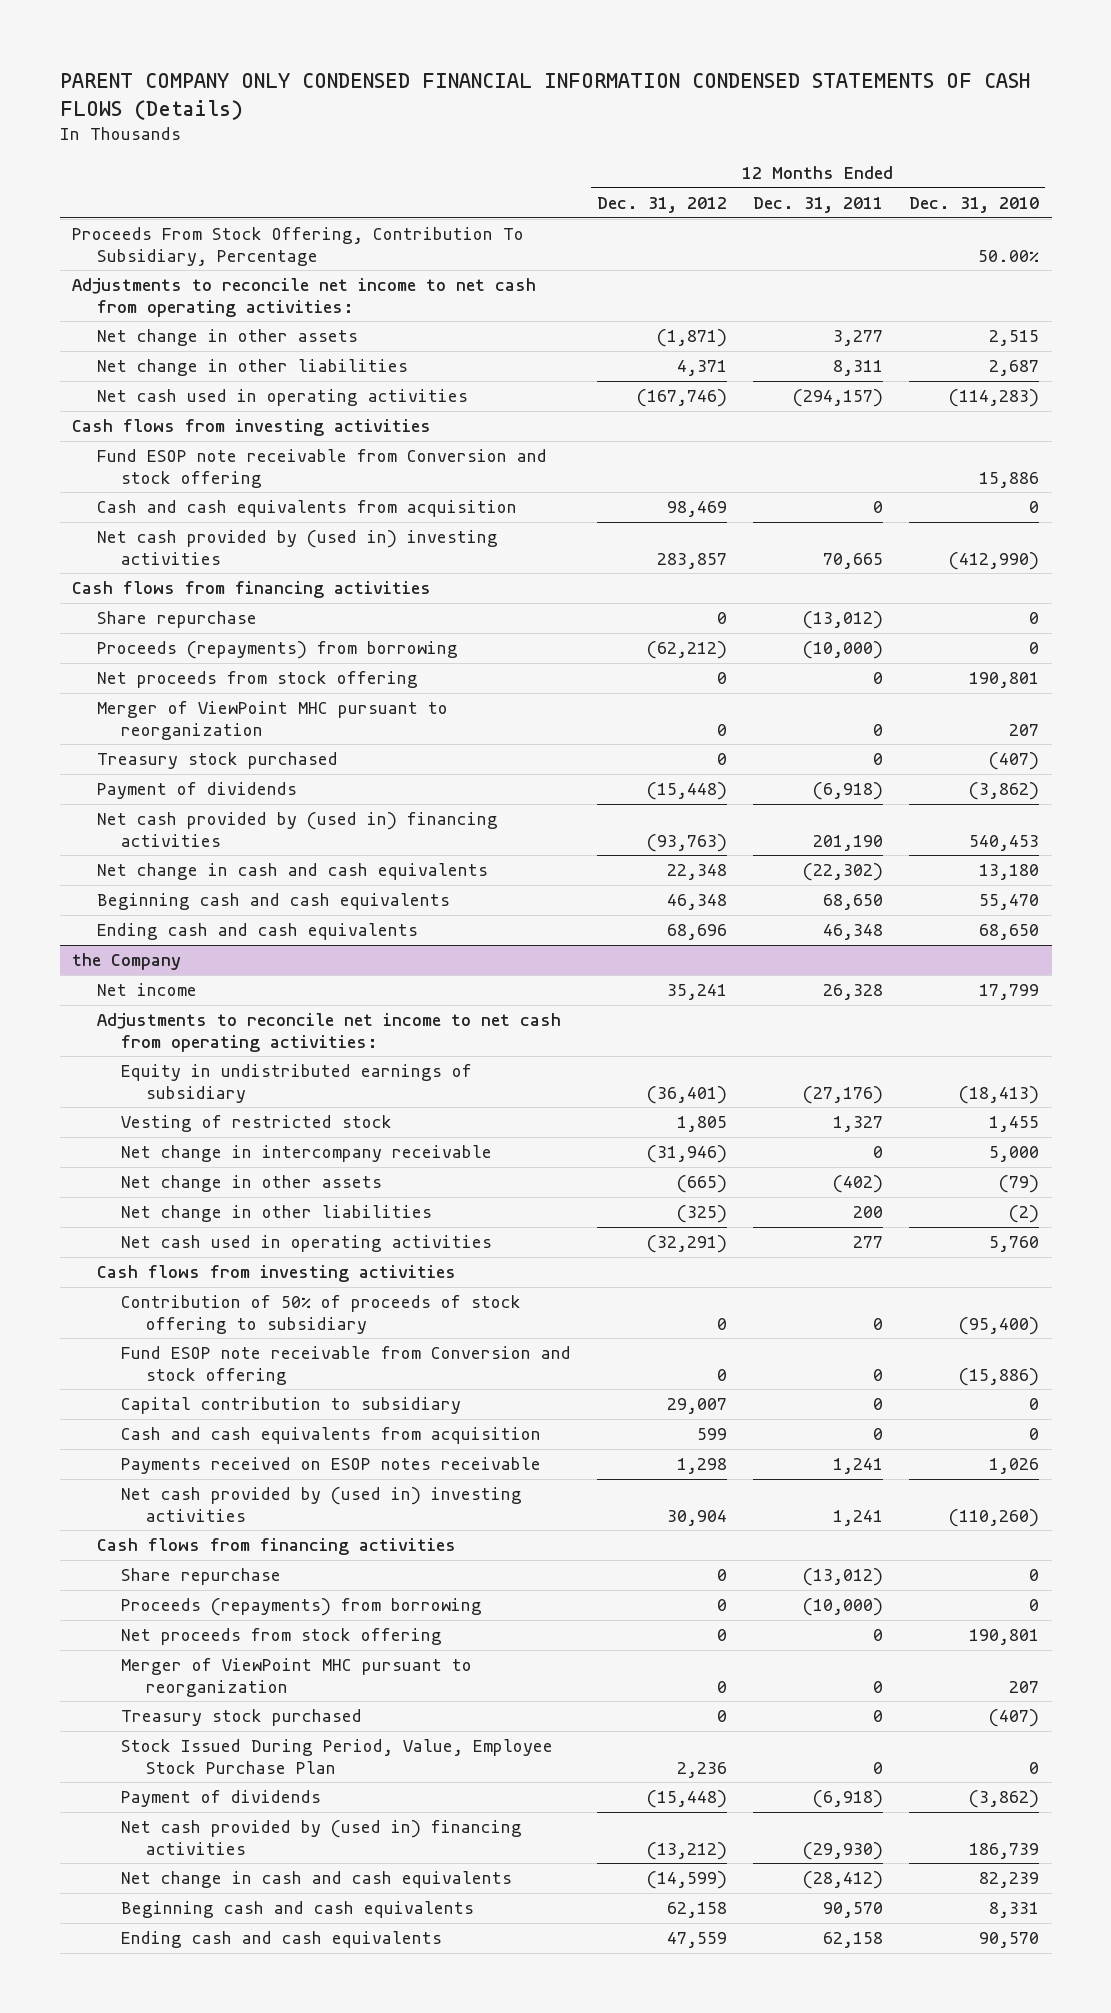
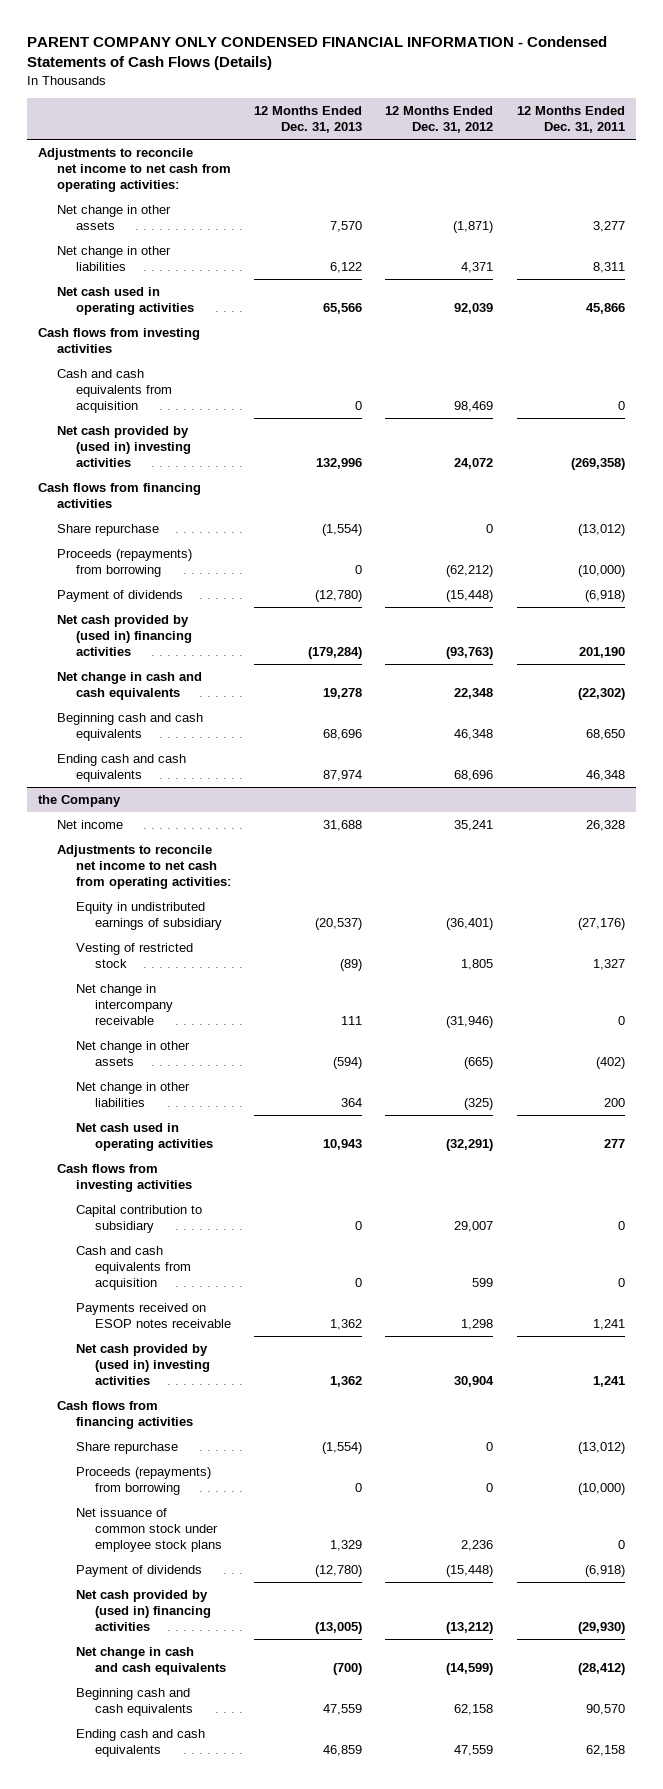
- PARENT COMPANY ONLY CONDENSED FINANCIAL INFORMATION CONDENSED STATEMENTS OF CASH FLOWS (Details)
+ PARENT COMPANY ONLY CONDENSED FINANCIAL INFORMATION - Condensed Statements of Cash Flows (Details)
- | 12 Months Ended Dec. 31, 2012 | 12 Months Ended Dec. 31, 2011 | 12 Months Ended Dec. 31, 2010
+ | 12 Months Ended Dec. 31, 2013 | 12 Months Ended Dec. 31, 2012 | 12 Months Ended Dec. 31, 2011
- Proceeds From Stock Offering, Contribution To Subsidiary, Percentage | | | 50.00%
- Net cash used in operating activities | (167,746) | (294,157) | (114,283)
+ Net cash used in operating activities | 65,566 | 92,039 | 45,866
- Fund ESOP note receivable from Conversion and stock offering | | | 15,886
- Net cash provided by (used in) investing activities | 283,857 | 70,665 | (412,990)
+ Net cash provided by (used in) investing activities | 132,996 | 24,072 | (269,358)
- Net proceeds from stock offering | 0 | 0 | 190,801
- Merger of ViewPoint MHC pursuant to reorganization | 0 | 0 | 207
- Treasury stock purchased | 0 | 0 | (407)
@ the Company
- Contribution of 50% of proceeds of stock offering to subsidiary | 0 | 0 | (95,400)
- Fund ESOP note receivable from Conversion and stock offering | 0 | 0 | (15,886)
- Net proceeds from stock offering | 0 | 0 | 190,801
- Merger of ViewPoint MHC pursuant to reorganization | 0 | 0 | 207
- Treasury stock purchased | 0 | 0 | (407)
- Stock Issued During Period, Value, Employee Stock Purchase Plan | 2,236 | 0 | 0
+ Net issuance of common stock under employee stock plans | 1,329 | 2,236 | 0

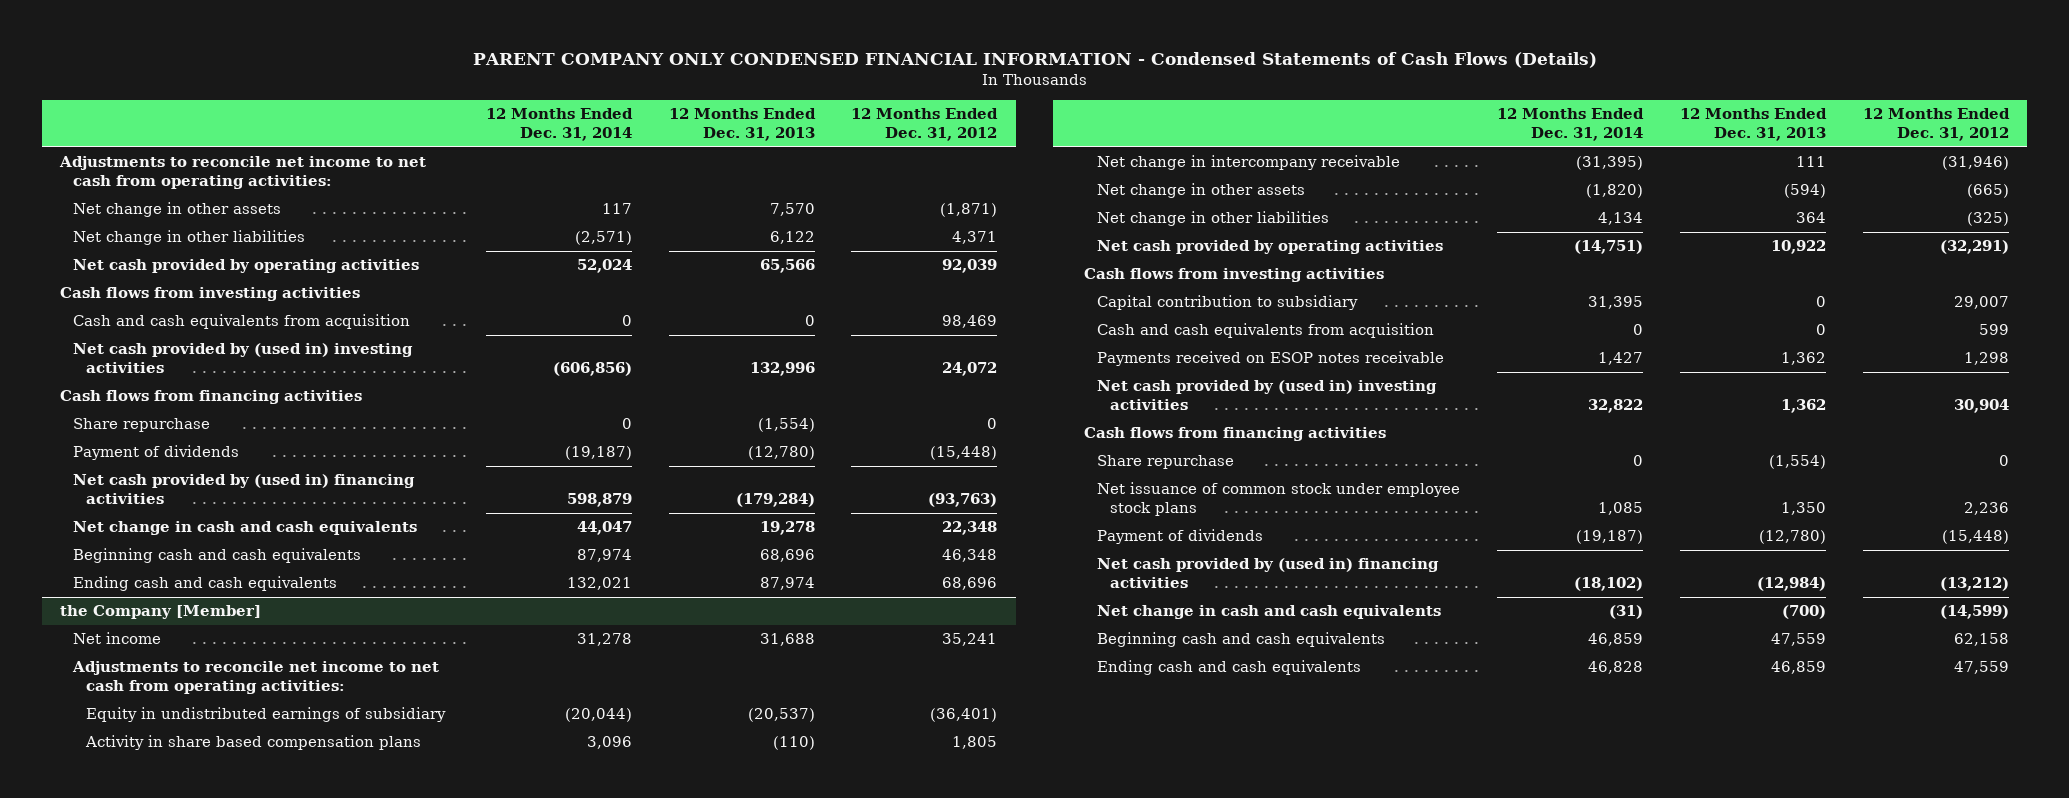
- | 12 Months Ended Dec. 31, 2013 | 12 Months Ended Dec. 31, 2012 | 12 Months Ended Dec. 31, 2011
+ | 12 Months Ended Dec. 31, 2014 | 12 Months Ended Dec. 31, 2013 | 12 Months Ended Dec. 31, 2012
- Net cash used in operating activities | 65,566 | 92,039 | 45,866
+ Net cash provided by operating activities | 52,024 | 65,566 | 92,039
- Proceeds (repayments) from borrowing | 0 | (62,212) | (10,000)
- the Company
+ the Company [Member]
- Vesting of restricted stock | (89) | 1,805 | 1,327
+ Activity in share based compensation plans | 3,096 | (110) | 1,805
- Net cash used in operating activities | 10,943 | (32,291) | 277
+ Net cash provided by operating activities | (14,751) | 10,922 | (32,291)
- Proceeds (repayments) from borrowing | 0 | 0 | (10,000)
- Net issuance of common stock under employee stock plans | 1,329 | 2,236 | 0
+ Net issuance of common stock under employee stock plans | 1,085 | 1,350 | 2,236
- Net cash provided by (used in) financing activities | (13,005) | (13,212) | (29,930)
+ Net cash provided by (used in) financing activities | (18,102) | (12,984) | (13,212)

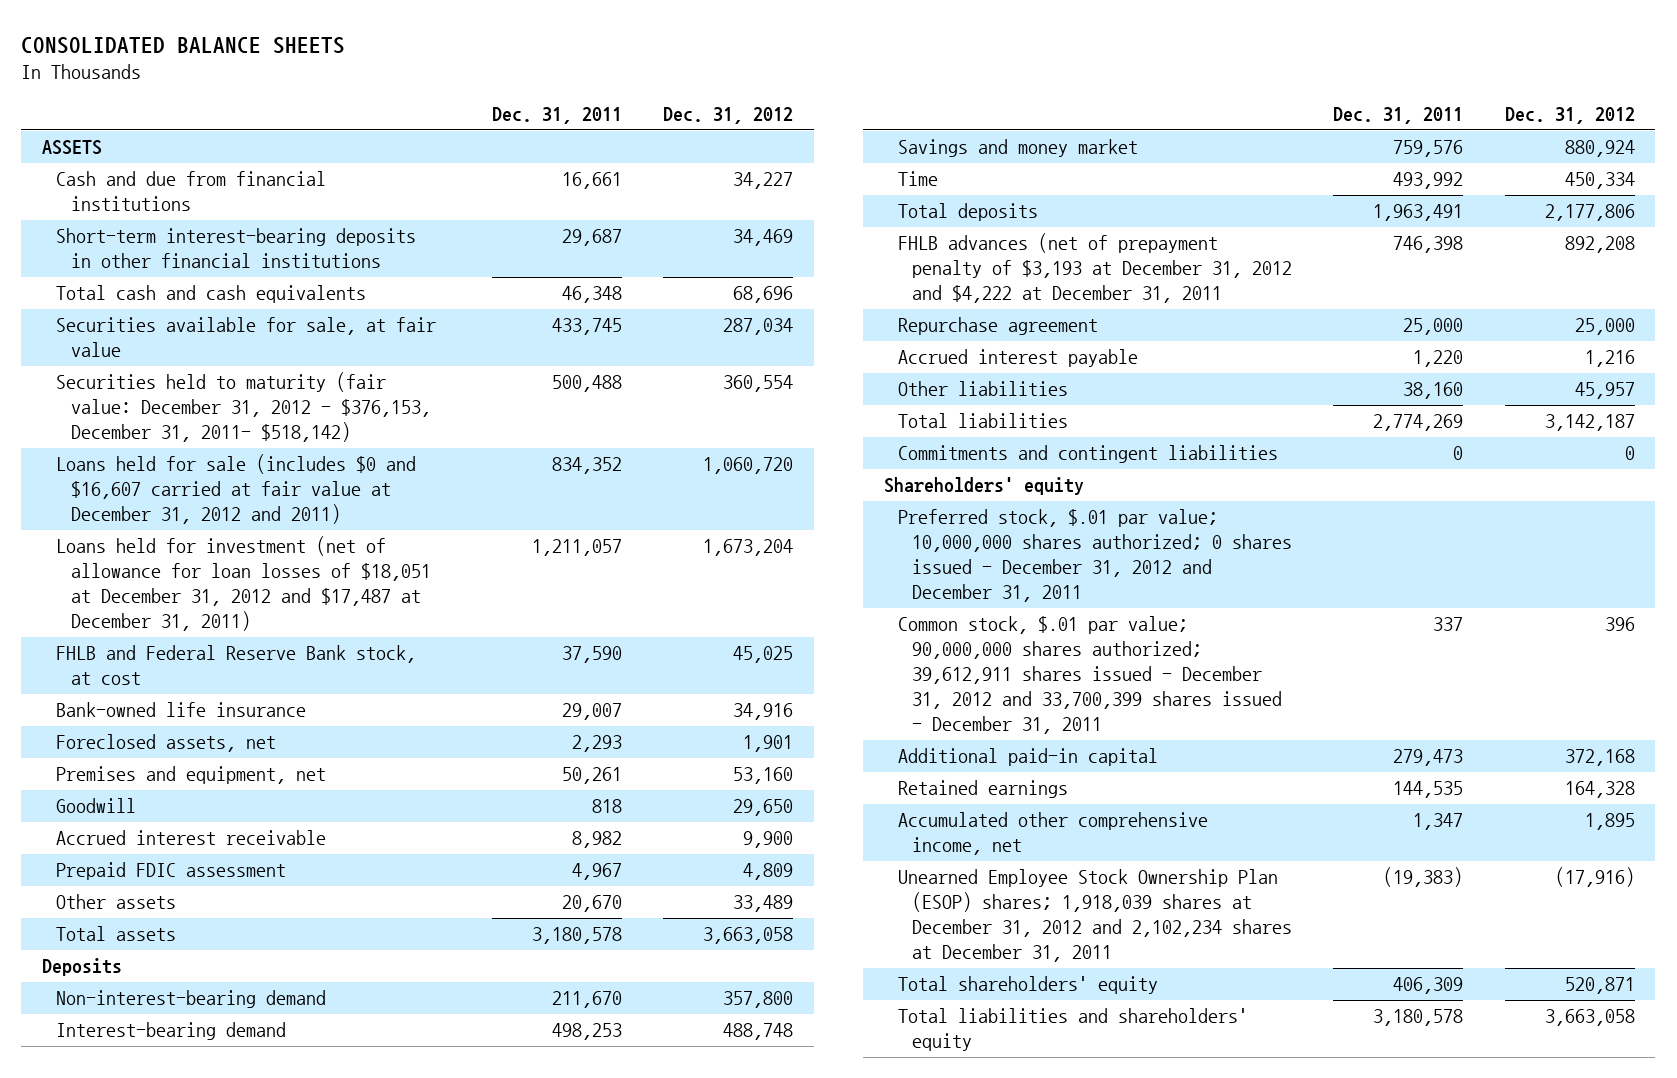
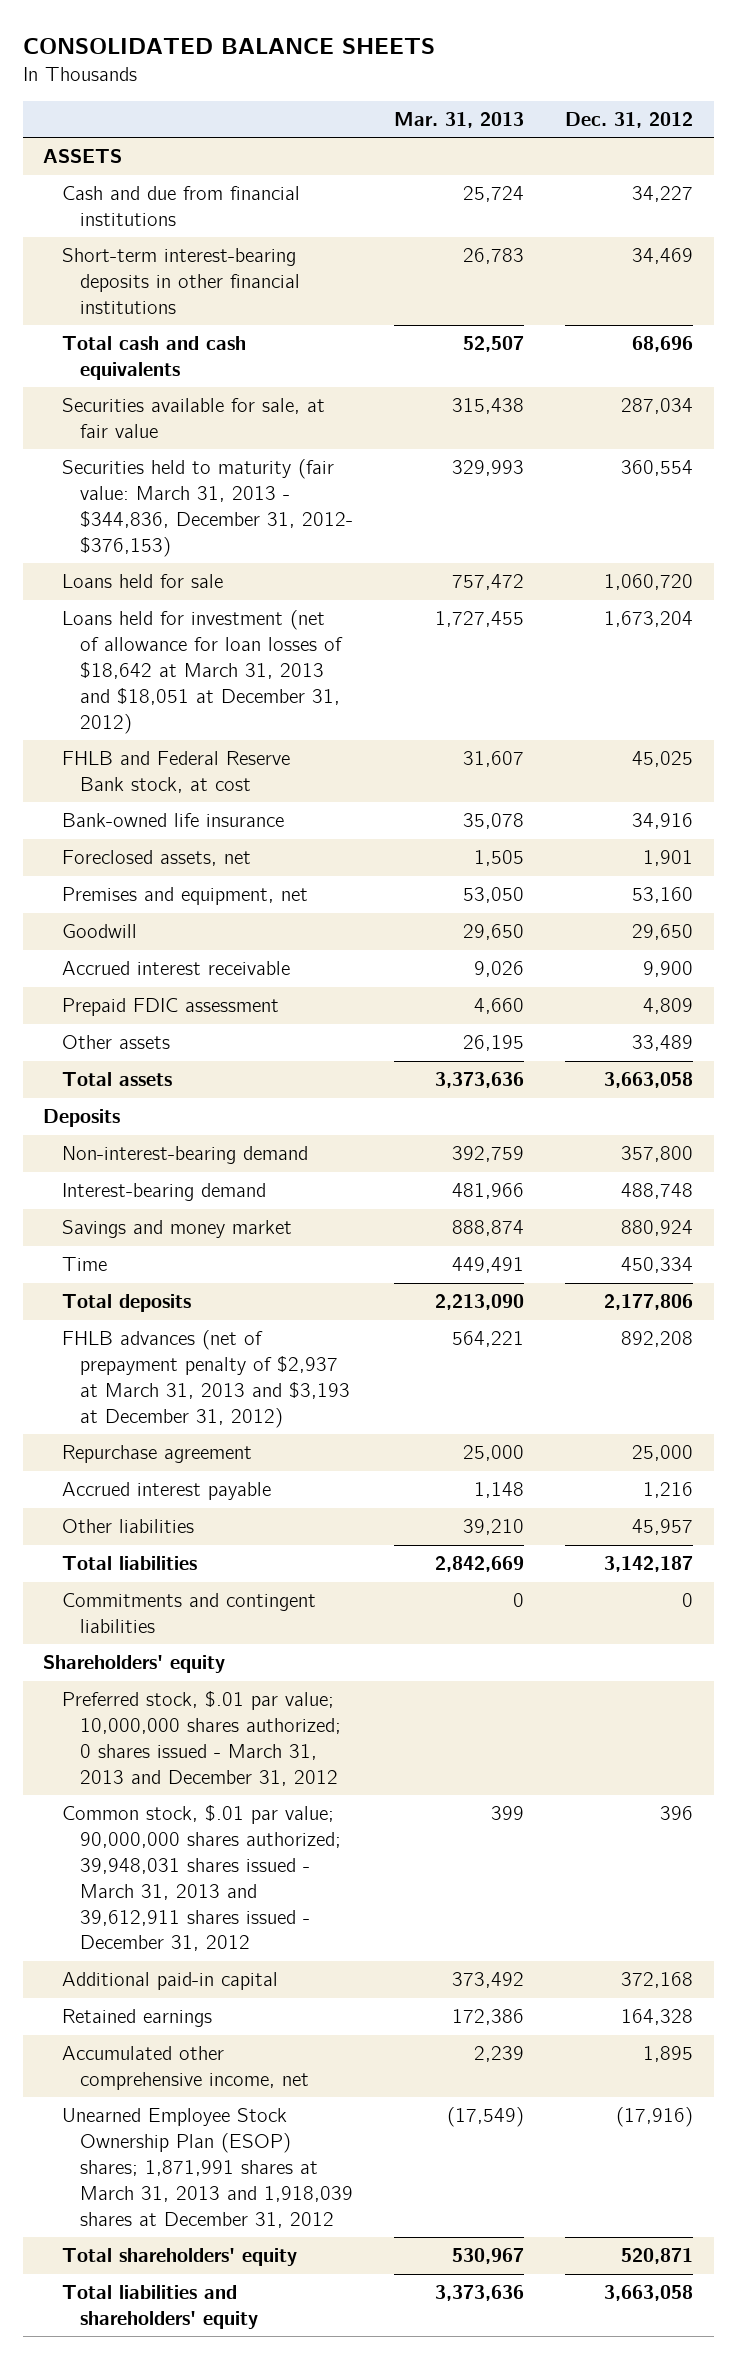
- | Dec. 31, 2011 | Dec. 31, 2012
+ | Mar. 31, 2013 | Dec. 31, 2012
- Securities held to maturity (fair value: December 31, 2012 - $376,153, December 31, 2011- $518,142) | 500,488 | 360,554
- Loans held for sale (includes $0 and $16,607 carried at fair value at December 31, 2012 and 2011) | 834,352 | 1,060,720
- Loans held for investment (net of allowance for loan losses of $18,051 at December 31, 2012 and $17,487 at December 31, 2011) | 1,211,057 | 1,673,204
+ Securities held to maturity (fair value: March 31, 2013 - $344,836, December 31, 2012- $376,153) | 329,993 | 360,554
+ Loans held for sale | 757,472 | 1,060,720
+ Loans held for investment (net of allowance for loan losses of $18,642 at March 31, 2013 and $18,051 at December 31, 2012) | 1,727,455 | 1,673,204
- FHLB advances (net of prepayment penalty of $3,193 at December 31, 2012 and $4,222 at December 31, 2011 | 746,398 | 892,208
+ FHLB advances (net of prepayment penalty of $2,937 at March 31, 2013 and $3,193 at December 31, 2012) | 564,221 | 892,208
- Preferred stock, $.01 par value; 10,000,000 shares authorized; 0 shares issued - December 31, 2012 and December 31, 2011
- Common stock, $.01 par value; 90,000,000 shares authorized; 39,612,911 shares issued - December 31, 2012 and 33,700,399 shares issued - December 31, 2011 | 337 | 396
+ Preferred stock, $.01 par value; 10,000,000 shares authorized; 0 shares issued - March 31, 2013 and December 31, 2012
+ Common stock, $.01 par value; 90,000,000 shares authorized; 39,948,031 shares issued - March 31, 2013 and 39,612,911 shares issued - December 31, 2012 | 399 | 396
- Unearned Employee Stock Ownership Plan (ESOP) shares; 1,918,039 shares at December 31, 2012 and 2,102,234 shares at December 31, 2011 | (19,383) | (17,916)
+ Unearned Employee Stock Ownership Plan (ESOP) shares; 1,871,991 shares at March 31, 2013 and 1,918,039 shares at December 31, 2012 | (17,549) | (17,916)

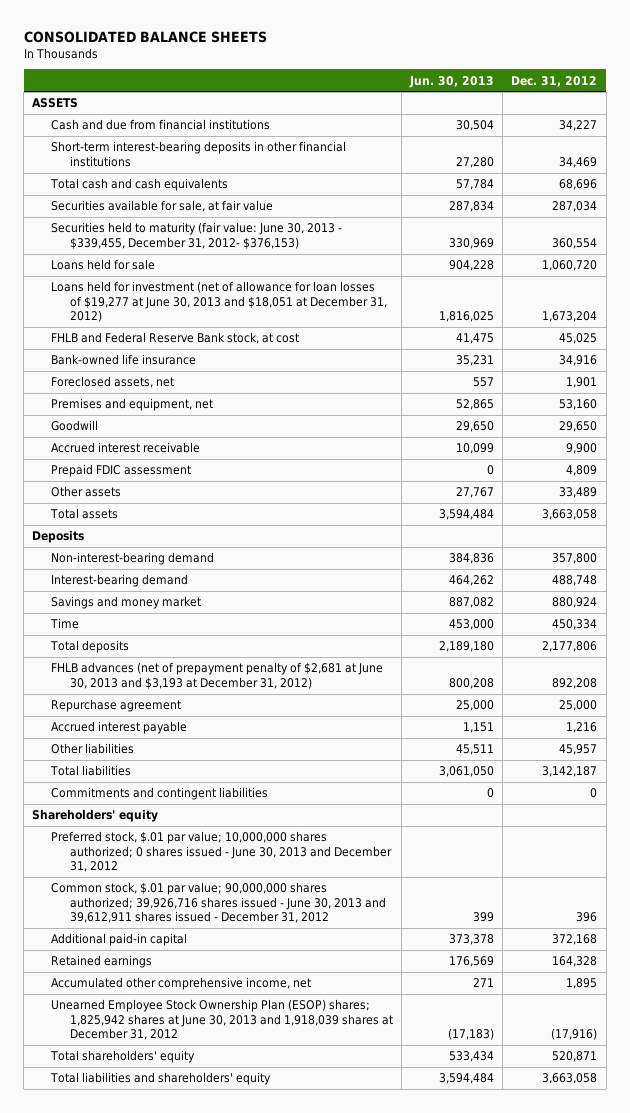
- | Mar. 31, 2013 | Dec. 31, 2012
+ | Jun. 30, 2013 | Dec. 31, 2012
- Securities held to maturity (fair value: March 31, 2013 - $344,836, December 31, 2012- $376,153) | 329,993 | 360,554
+ Securities held to maturity (fair value: June 30, 2013 - $339,455, December 31, 2012- $376,153) | 330,969 | 360,554
- Loans held for investment (net of allowance for loan losses of $18,642 at March 31, 2013 and $18,051 at December 31, 2012) | 1,727,455 | 1,673,204
+ Loans held for investment (net of allowance for loan losses of $19,277 at June 30, 2013 and $18,051 at December 31, 2012) | 1,816,025 | 1,673,204
- FHLB advances (net of prepayment penalty of $2,937 at March 31, 2013 and $3,193 at December 31, 2012) | 564,221 | 892,208
+ FHLB advances (net of prepayment penalty of $2,681 at June 30, 2013 and $3,193 at December 31, 2012) | 800,208 | 892,208
- Preferred stock, $.01 par value; 10,000,000 shares authorized; 0 shares issued - March 31, 2013 and December 31, 2012
- Common stock, $.01 par value; 90,000,000 shares authorized; 39,948,031 shares issued - March 31, 2013 and 39,612,911 shares issued - December 31, 2012 | 399 | 396
+ Preferred stock, $.01 par value; 10,000,000 shares authorized; 0 shares issued - June 30, 2013 and December 31, 2012
+ Common stock, $.01 par value; 90,000,000 shares authorized; 39,926,716 shares issued - June 30, 2013 and 39,612,911 shares issued - December 31, 2012 | 399 | 396
- Unearned Employee Stock Ownership Plan (ESOP) shares; 1,871,991 shares at March 31, 2013 and 1,918,039 shares at December 31, 2012 | (17,549) | (17,916)
+ Unearned Employee Stock Ownership Plan (ESOP) shares; 1,825,942 shares at June 30, 2013 and 1,918,039 shares at December 31, 2012 | (17,183) | (17,916)

